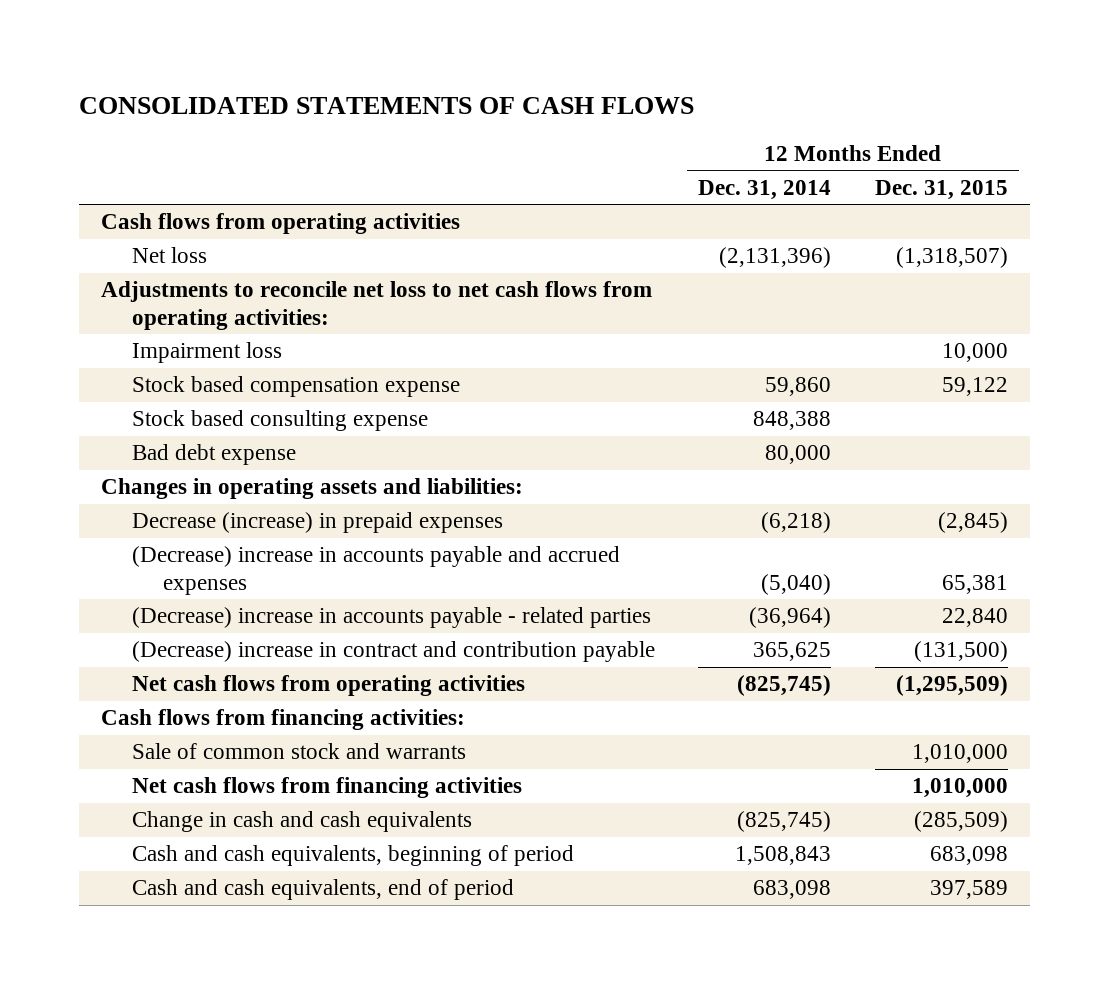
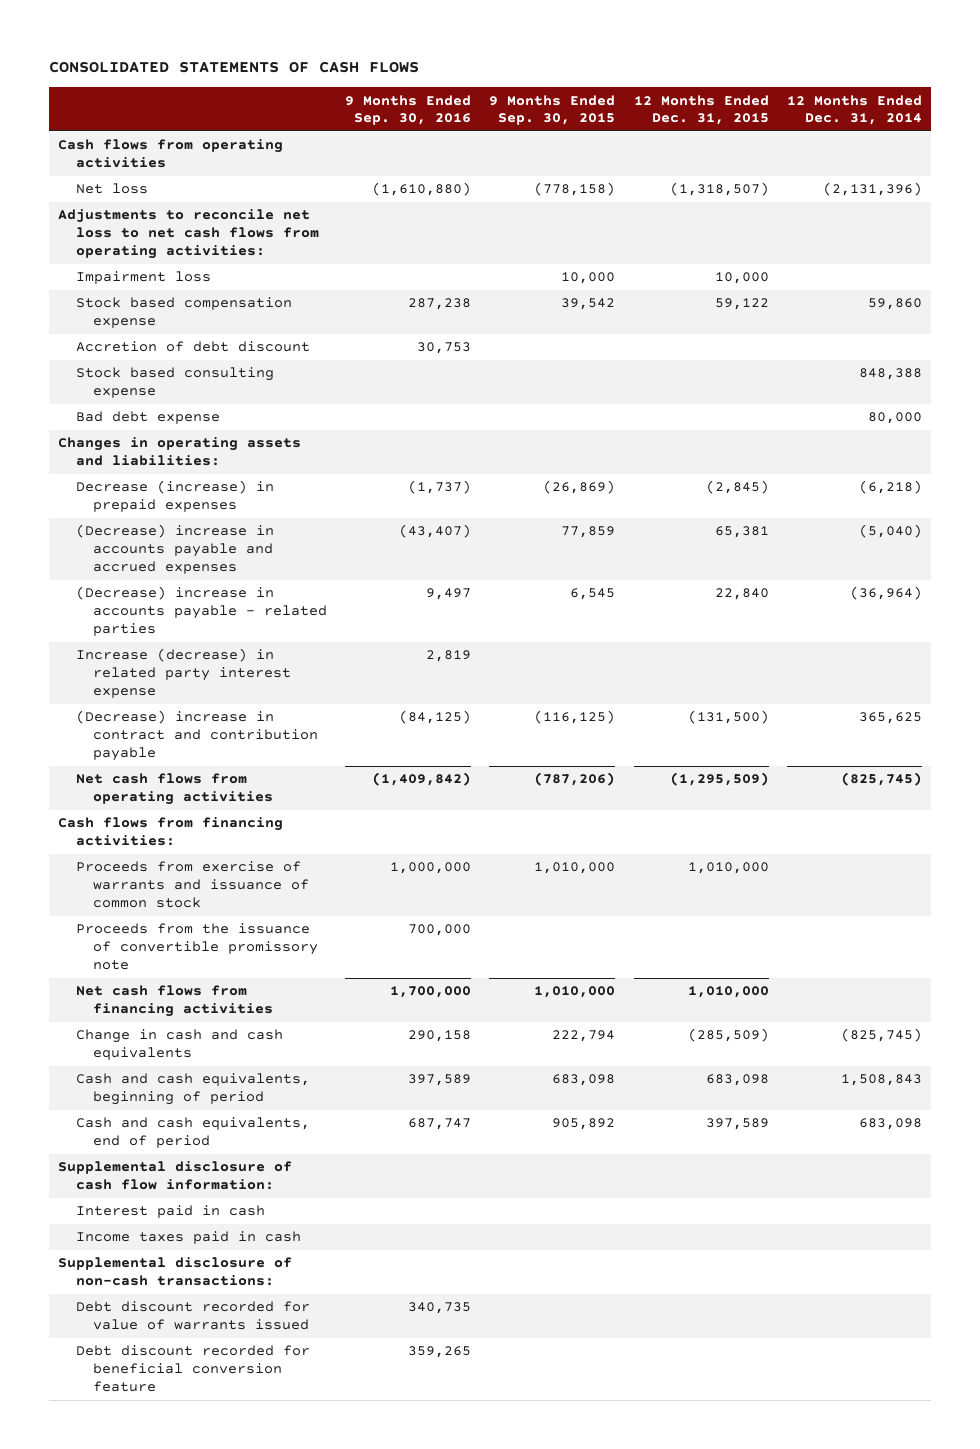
- | 12 Months Ended Dec. 31, 2014 | 12 Months Ended Dec. 31, 2015
+ | 9 Months Ended Sep. 30, 2016 | 9 Months Ended Sep. 30, 2015 | 12 Months Ended Dec. 31, 2015 | 12 Months Ended Dec. 31, 2014
+ Accretion of debt discount | 30,753 | | |
+ Increase (decrease) in related party interest expense | 2,819 | | |
- Sale of common stock and warrants | | 1,010,000
+ Proceeds from exercise of warrants and issuance of common stock | 1,000,000 | 1,010,000 | 1,010,000 |
+ Proceeds from the issuance of convertible promissory note | 700,000 | | |
+ Supplemental disclosure of cash flow information:
+ Interest paid in cash
+ Income taxes paid in cash
+ Supplemental disclosure of non-cash transactions:
+ Debt discount recorded for value of warrants issued | 340,735 | | |
+ Debt discount recorded for beneficial conversion feature | 359,265 | | |

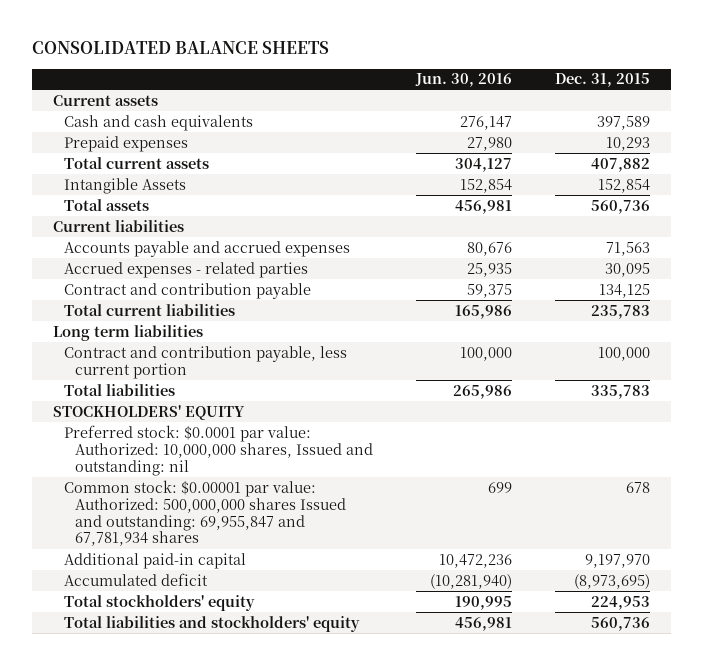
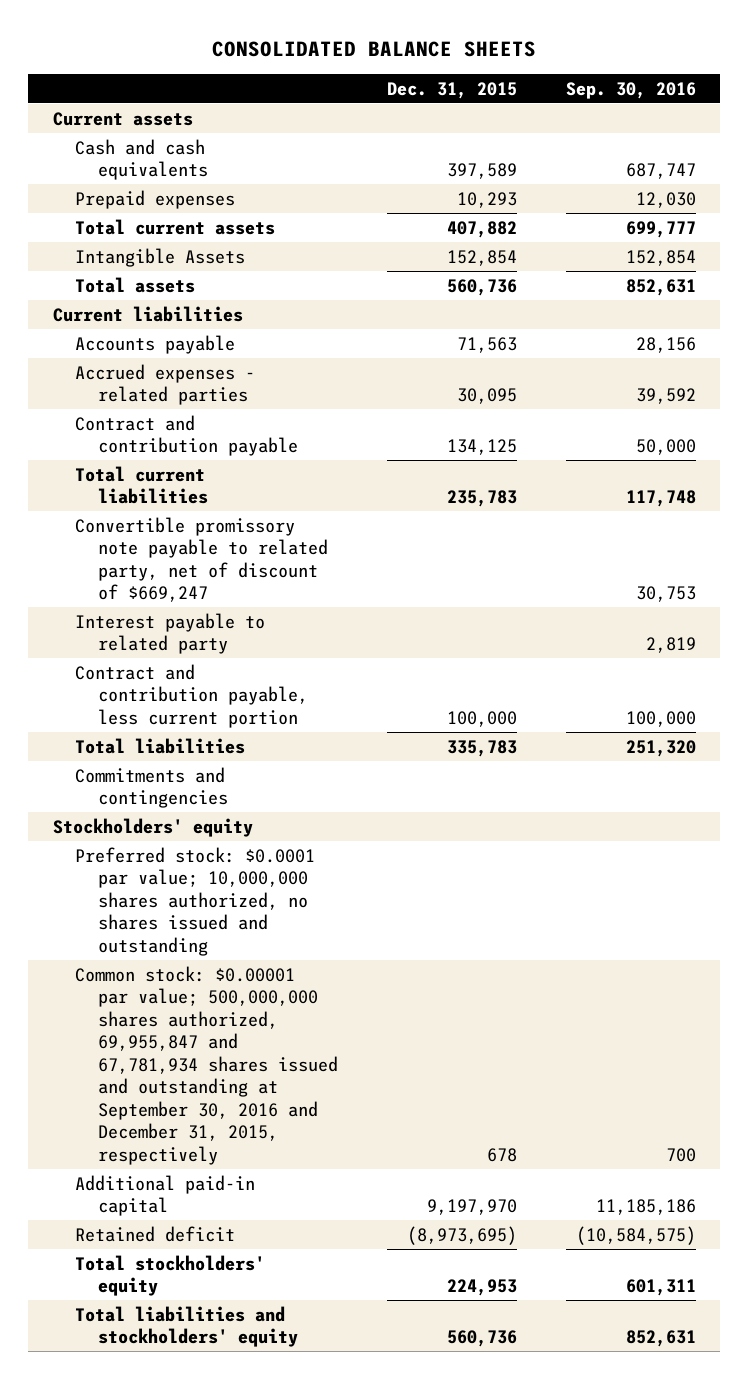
- | Jun. 30, 2016 | Dec. 31, 2015
+ | Dec. 31, 2015 | Sep. 30, 2016
- Accounts payable and accrued expenses | 80,676 | 71,563
+ Accounts payable | 71,563 | 28,156
- Long term liabilities
+ Convertible promissory note payable to related party, net of discount of $669,247 | | 30,753
+ Interest payable to related party | | 2,819
- STOCKHOLDERS' EQUITY
- Preferred stock: $0.0001 par value: Authorized: 10,000,000 shares, Issued and outstanding: nil
- Common stock: $0.00001 par value: Authorized: 500,000,000 shares Issued and outstanding: 69,955,847 and 67,781,934 shares | 699 | 678
+ Commitments and contingencies
+ Stockholders' equity
+ Preferred stock: $0.0001 par value; 10,000,000 shares authorized, no shares issued and outstanding
+ Common stock: $0.00001 par value; 500,000,000 shares authorized, 69,955,847 and 67,781,934 shares issued and outstanding at September 30, 2016 and December 31, 2015, respectively | 678 | 700
- Accumulated deficit | (10,281,940) | (8,973,695)
+ Retained deficit | (8,973,695) | (10,584,575)

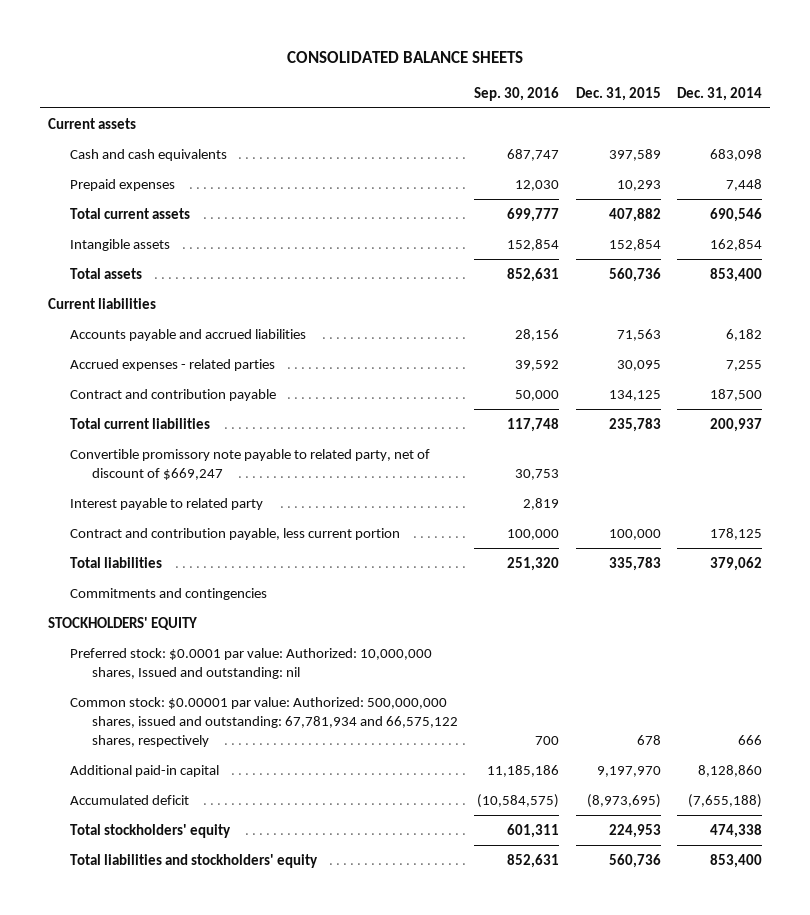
- | Dec. 31, 2015 | Sep. 30, 2016
+ | Sep. 30, 2016 | Dec. 31, 2015 | Dec. 31, 2014
- Intangible Assets | 152,854 | 152,854
+ Intangible assets | 152,854 | 152,854 | 162,854
- Accounts payable | 71,563 | 28,156
+ Accounts payable and accrued liabilities | 28,156 | 71,563 | 6,182
- Stockholders' equity
- Preferred stock: $0.0001 par value; 10,000,000 shares authorized, no shares issued and outstanding
- Common stock: $0.00001 par value; 500,000,000 shares authorized, 69,955,847 and 67,781,934 shares issued and outstanding at September 30, 2016 and December 31, 2015, respectively | 678 | 700
+ STOCKHOLDERS' EQUITY
+ Preferred stock: $0.0001 par value: Authorized: 10,000,000 shares, Issued and outstanding: nil
+ Common stock: $0.00001 par value: Authorized: 500,000,000 shares, issued and outstanding: 67,781,934 and 66,575,122 shares, respectively | 700 | 678 | 666
- Retained deficit | (8,973,695) | (10,584,575)
+ Accumulated deficit | (10,584,575) | (8,973,695) | (7,655,188)

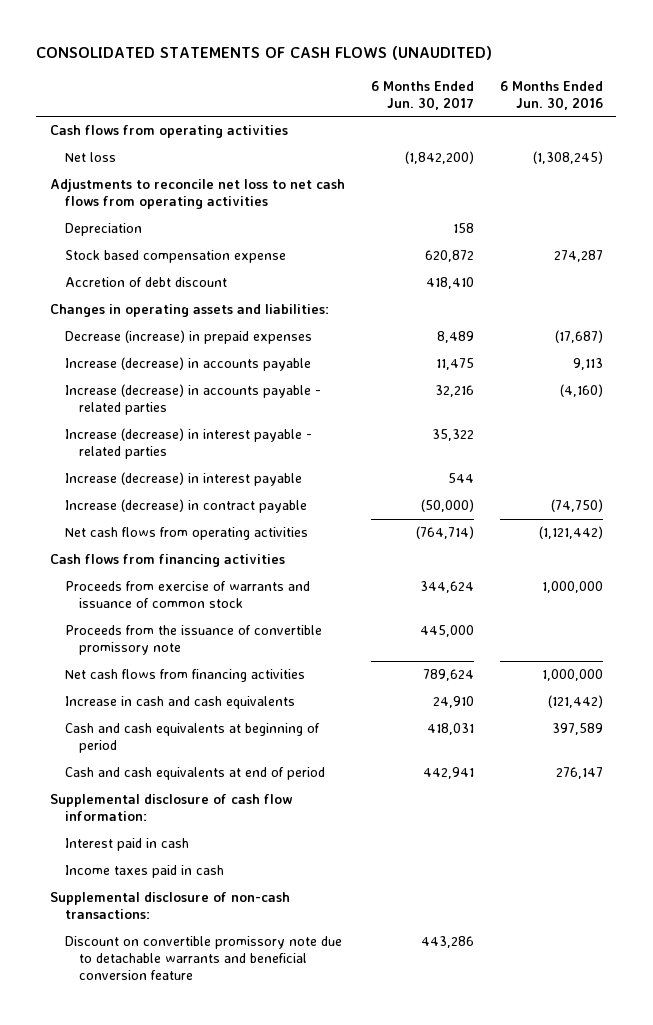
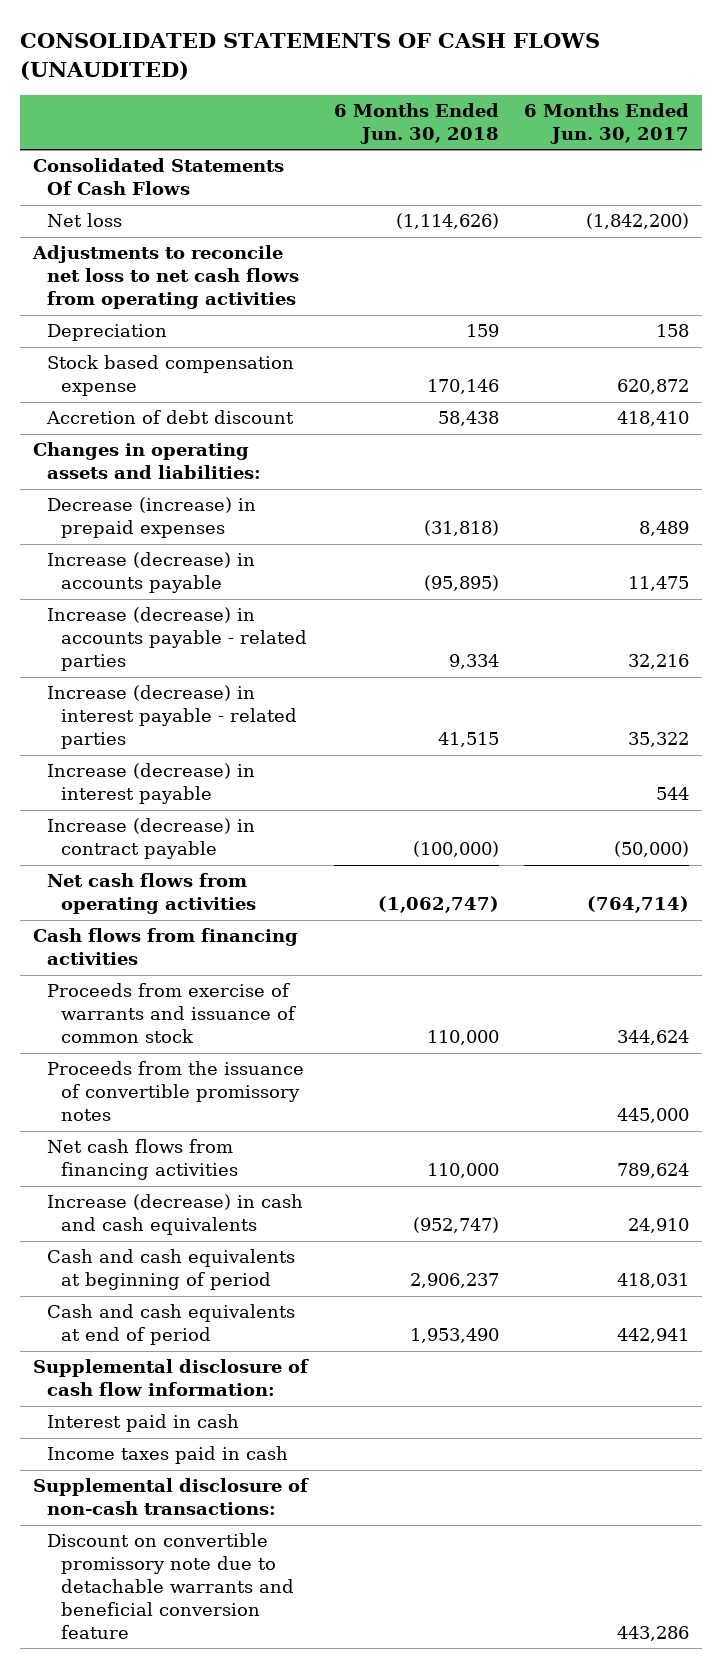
- | 6 Months Ended Jun. 30, 2017 | 6 Months Ended Jun. 30, 2016
+ | 6 Months Ended Jun. 30, 2018 | 6 Months Ended Jun. 30, 2017
- Cash flows from operating activities
+ Consolidated Statements Of Cash Flows
- Proceeds from the issuance of convertible promissory note | 445,000 |
+ Proceeds from the issuance of convertible promissory notes | | 445,000
- Increase in cash and cash equivalents | 24,910 | (121,442)
+ Increase (decrease) in cash and cash equivalents | (952,747) | 24,910

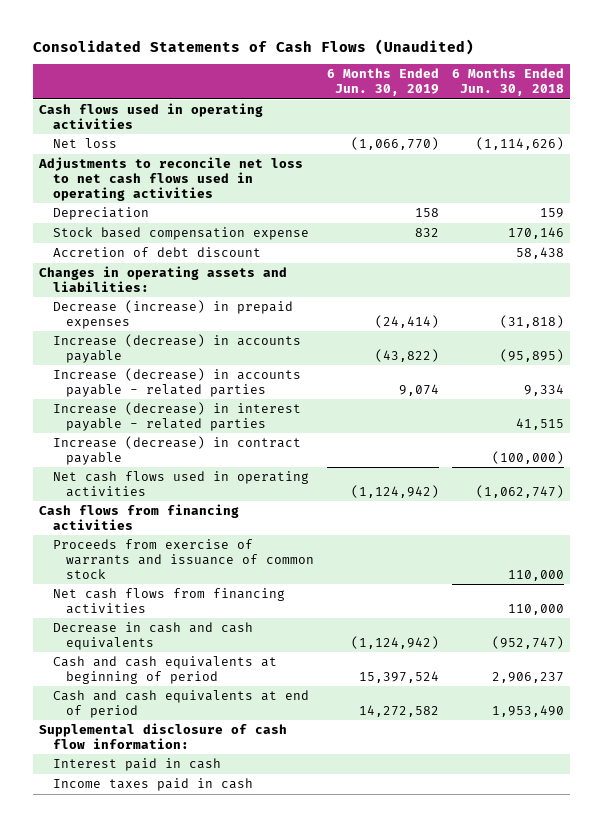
- CONSOLIDATED STATEMENTS OF CASH FLOWS (UNAUDITED)
+ Consolidated Statements of Cash Flows (Unaudited)
- | 6 Months Ended Jun. 30, 2018 | 6 Months Ended Jun. 30, 2017
+ | 6 Months Ended Jun. 30, 2019 | 6 Months Ended Jun. 30, 2018
- Consolidated Statements Of Cash Flows
+ Cash flows used in operating activities
- Adjustments to reconcile net loss to net cash flows from operating activities
+ Adjustments to reconcile net loss to net cash flows used in operating activities
- Increase (decrease) in interest payable | | 544
- Net cash flows from operating activities | (1,062,747) | (764,714)
+ Net cash flows used in operating activities | (1,124,942) | (1,062,747)
- Proceeds from the issuance of convertible promissory notes | | 445,000
- Increase (decrease) in cash and cash equivalents | (952,747) | 24,910
+ Decrease in cash and cash equivalents | (1,124,942) | (952,747)
- Supplemental disclosure of non-cash transactions:
- Discount on convertible promissory note due to detachable warrants and beneficial conversion feature | | 443,286

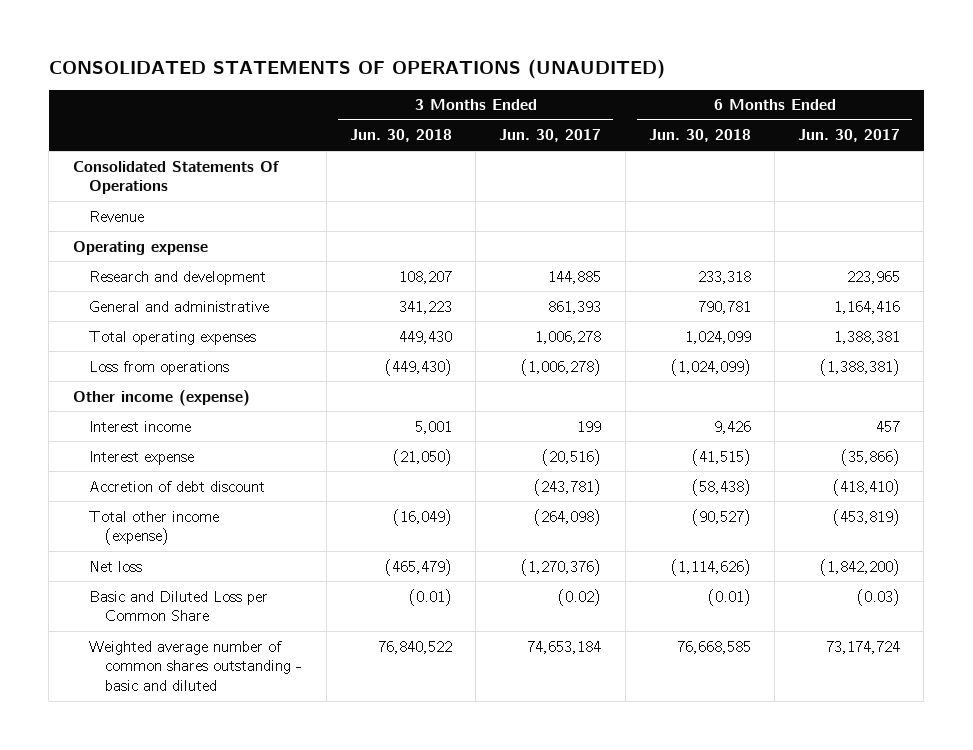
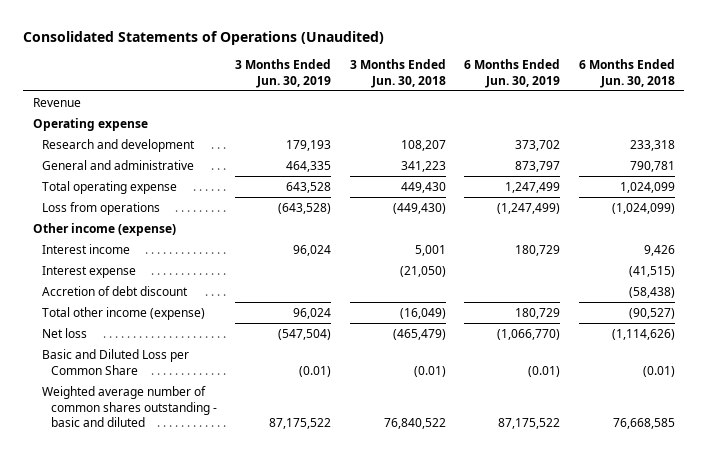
- CONSOLIDATED STATEMENTS OF OPERATIONS (UNAUDITED)
+ Consolidated Statements of Operations (Unaudited)
- | 3 Months Ended Jun. 30, 2018 | 3 Months Ended Jun. 30, 2017 | 6 Months Ended Jun. 30, 2018 | 6 Months Ended Jun. 30, 2017
+ | 3 Months Ended Jun. 30, 2019 | 3 Months Ended Jun. 30, 2018 | 6 Months Ended Jun. 30, 2019 | 6 Months Ended Jun. 30, 2018
- Consolidated Statements Of Operations
- Total operating expenses | 449,430 | 1,006,278 | 1,024,099 | 1,388,381
+ Total operating expense | 643,528 | 449,430 | 1,247,499 | 1,024,099

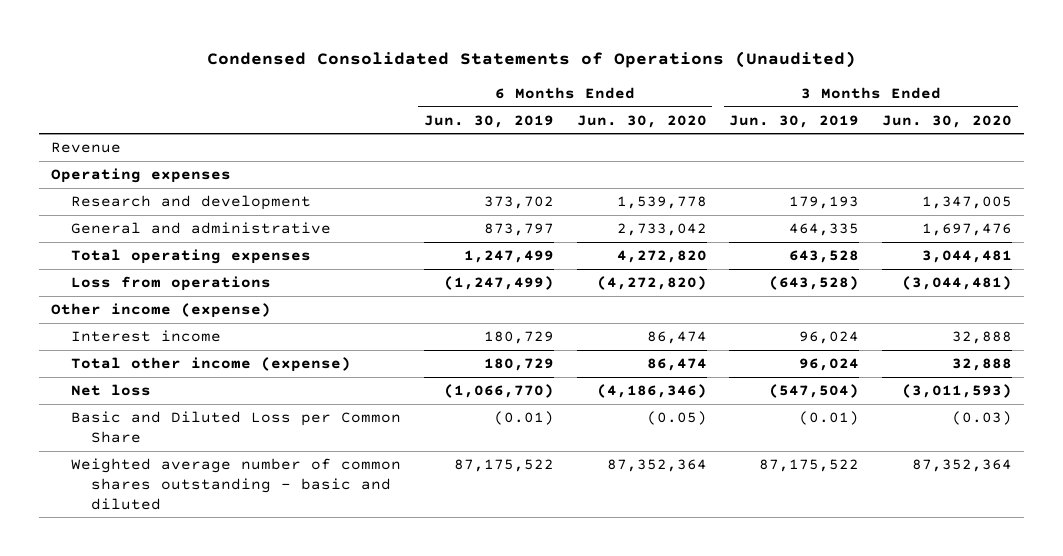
- Consolidated Statements of Operations (Unaudited)
+ Condensed Consolidated Statements of Operations (Unaudited)
- | 3 Months Ended Jun. 30, 2019 | 3 Months Ended Jun. 30, 2018 | 6 Months Ended Jun. 30, 2019 | 6 Months Ended Jun. 30, 2018
+ | 6 Months Ended Jun. 30, 2019 | 6 Months Ended Jun. 30, 2020 | 3 Months Ended Jun. 30, 2019 | 3 Months Ended Jun. 30, 2020
- Operating expense
+ Operating expenses
- Total operating expense | 643,528 | 449,430 | 1,247,499 | 1,024,099
+ Total operating expenses | 1,247,499 | 4,272,820 | 643,528 | 3,044,481
- Interest expense | | (21,050) | | (41,515)
- Accretion of debt discount | | | | (58,438)

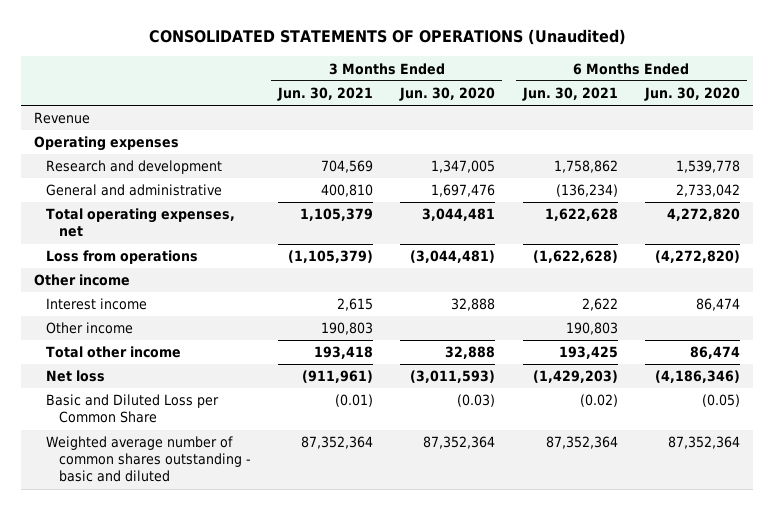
- Condensed Consolidated Statements of Operations (Unaudited)
+ CONSOLIDATED STATEMENTS OF OPERATIONS (Unaudited)
- | 6 Months Ended Jun. 30, 2019 | 6 Months Ended Jun. 30, 2020 | 3 Months Ended Jun. 30, 2019 | 3 Months Ended Jun. 30, 2020
+ | 3 Months Ended Jun. 30, 2021 | 3 Months Ended Jun. 30, 2020 | 6 Months Ended Jun. 30, 2021 | 6 Months Ended Jun. 30, 2020
- Total operating expenses | 1,247,499 | 4,272,820 | 643,528 | 3,044,481
+ Total operating expenses, net | 1,105,379 | 3,044,481 | 1,622,628 | 4,272,820
- Other income (expense)
+ Other income
- Total other income (expense) | 180,729 | 86,474 | 96,024 | 32,888
+ Other income | 190,803 | | 190,803 |
+ Total other income | 193,418 | 32,888 | 193,425 | 86,474

